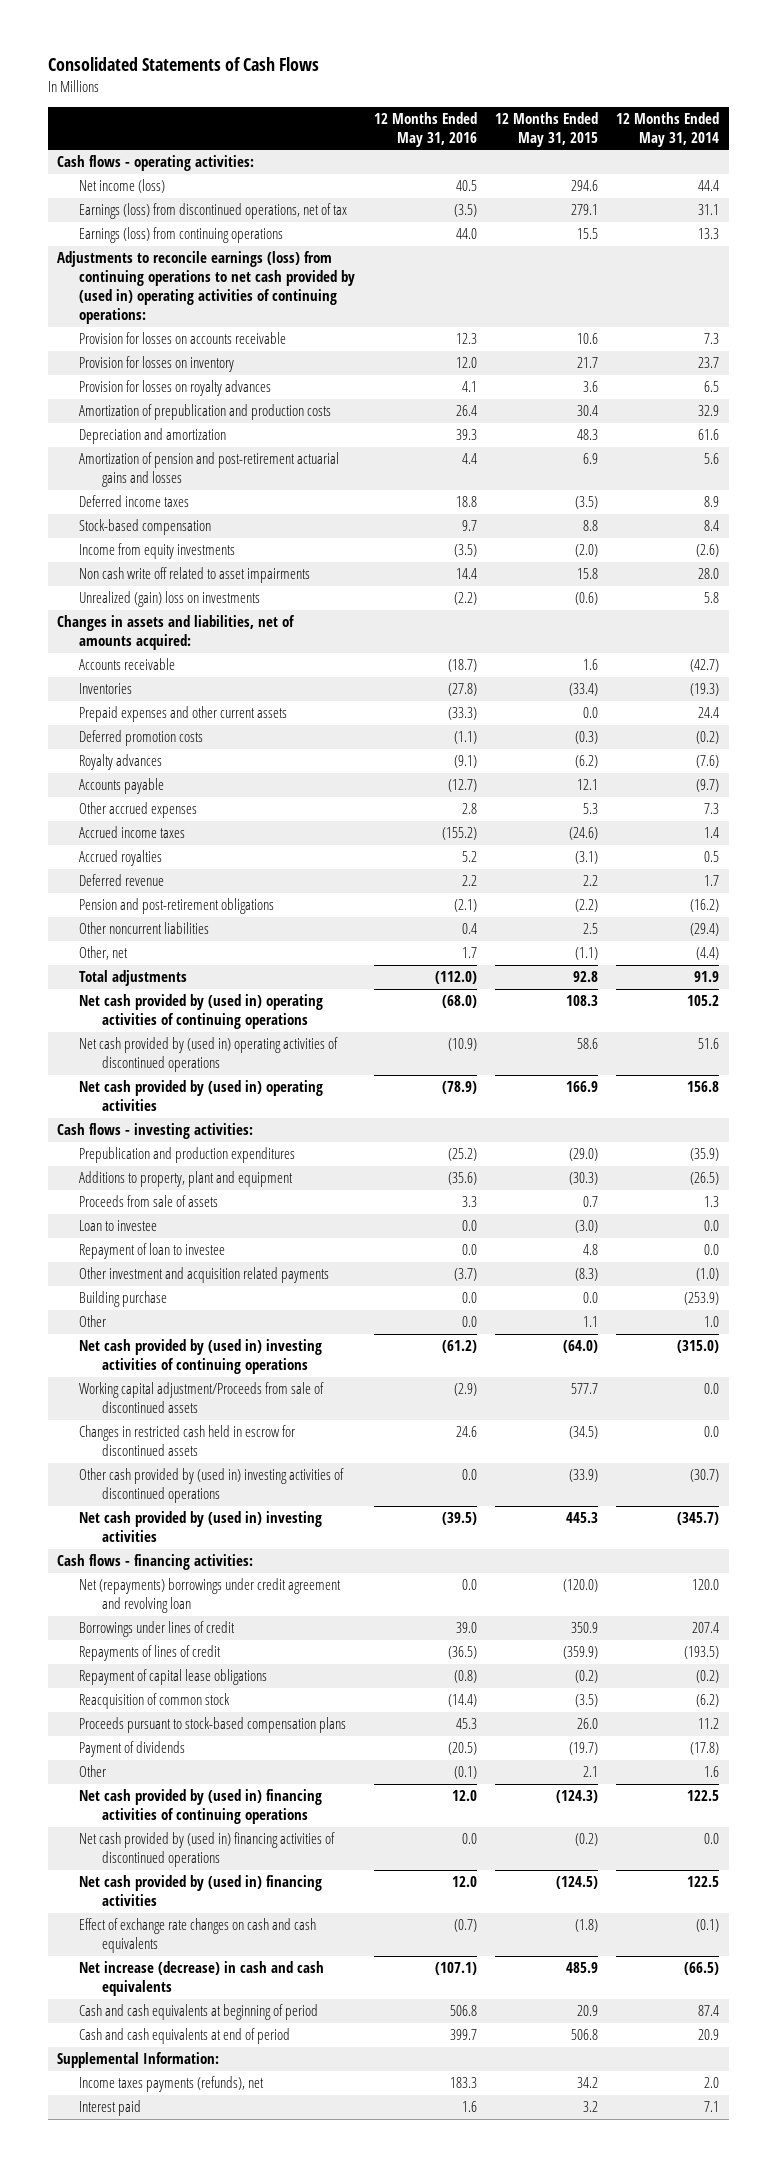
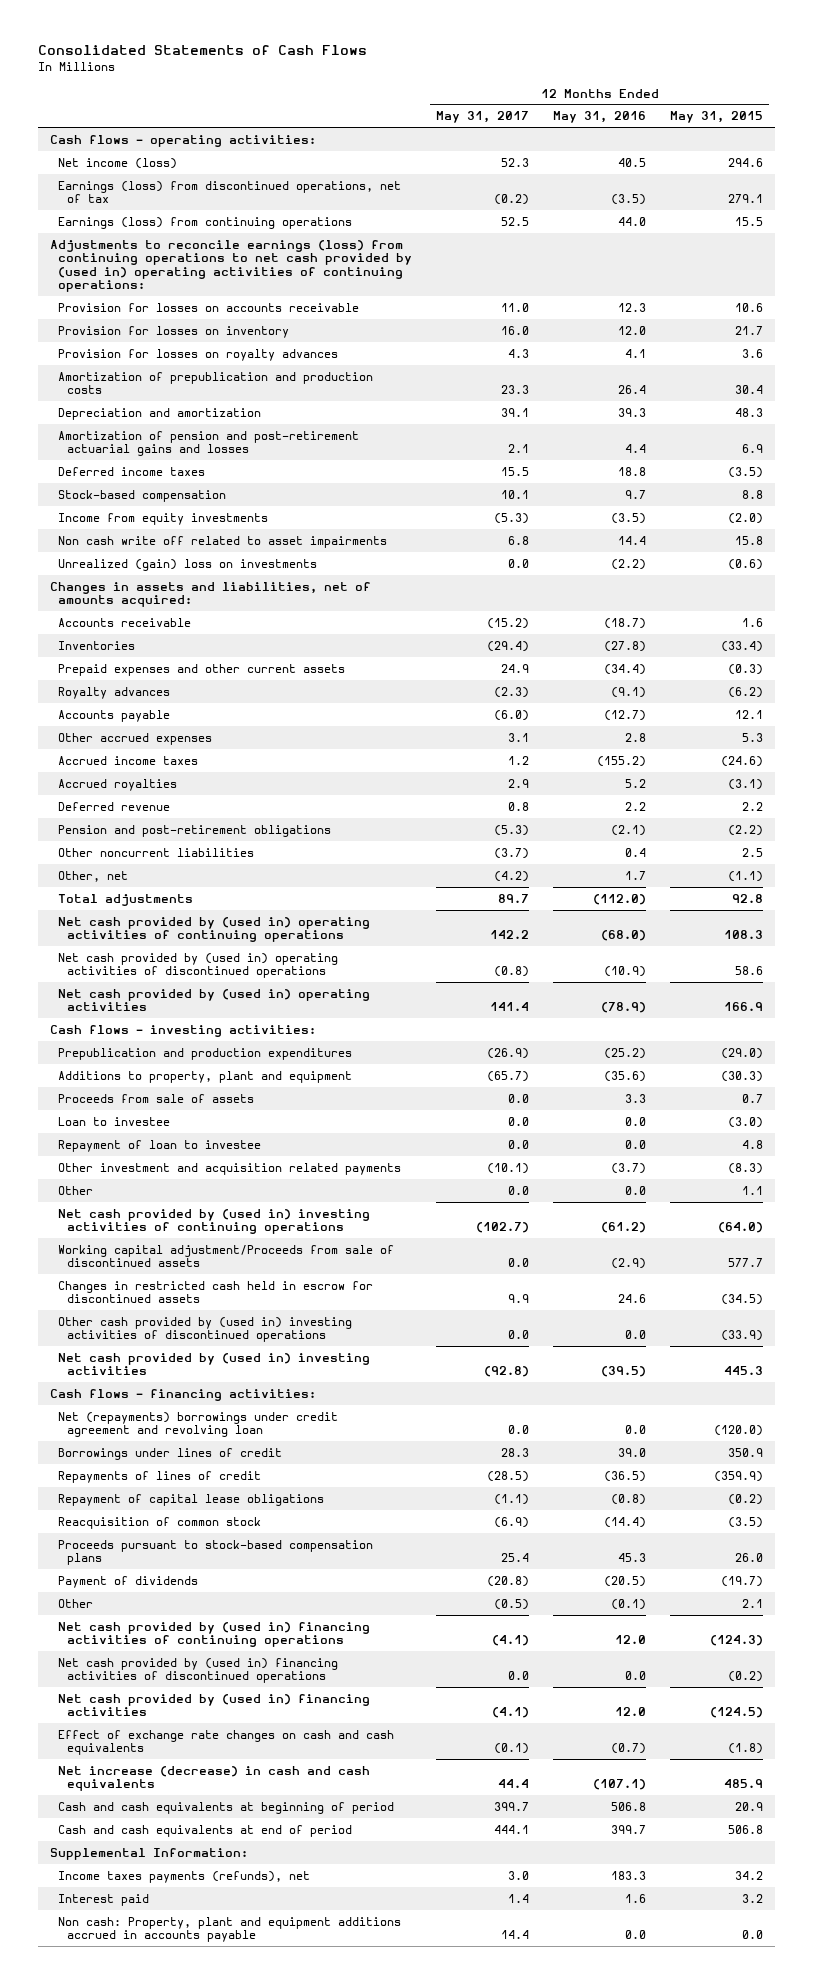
- | 12 Months Ended May 31, 2016 | 12 Months Ended May 31, 2015 | 12 Months Ended May 31, 2014
+ | 12 Months Ended May 31, 2017 | 12 Months Ended May 31, 2016 | 12 Months Ended May 31, 2015
- Prepaid expenses and other current assets | (33.3) | 0.0 | 24.4
- Deferred promotion costs | (1.1) | (0.3) | (0.2)
+ Prepaid expenses and other current assets | 24.9 | (34.4) | (0.3)
- Building purchase | 0.0 | 0.0 | (253.9)
+ Non cash: Property, plant and equipment additions accrued in accounts payable | 14.4 | 0.0 | 0.0

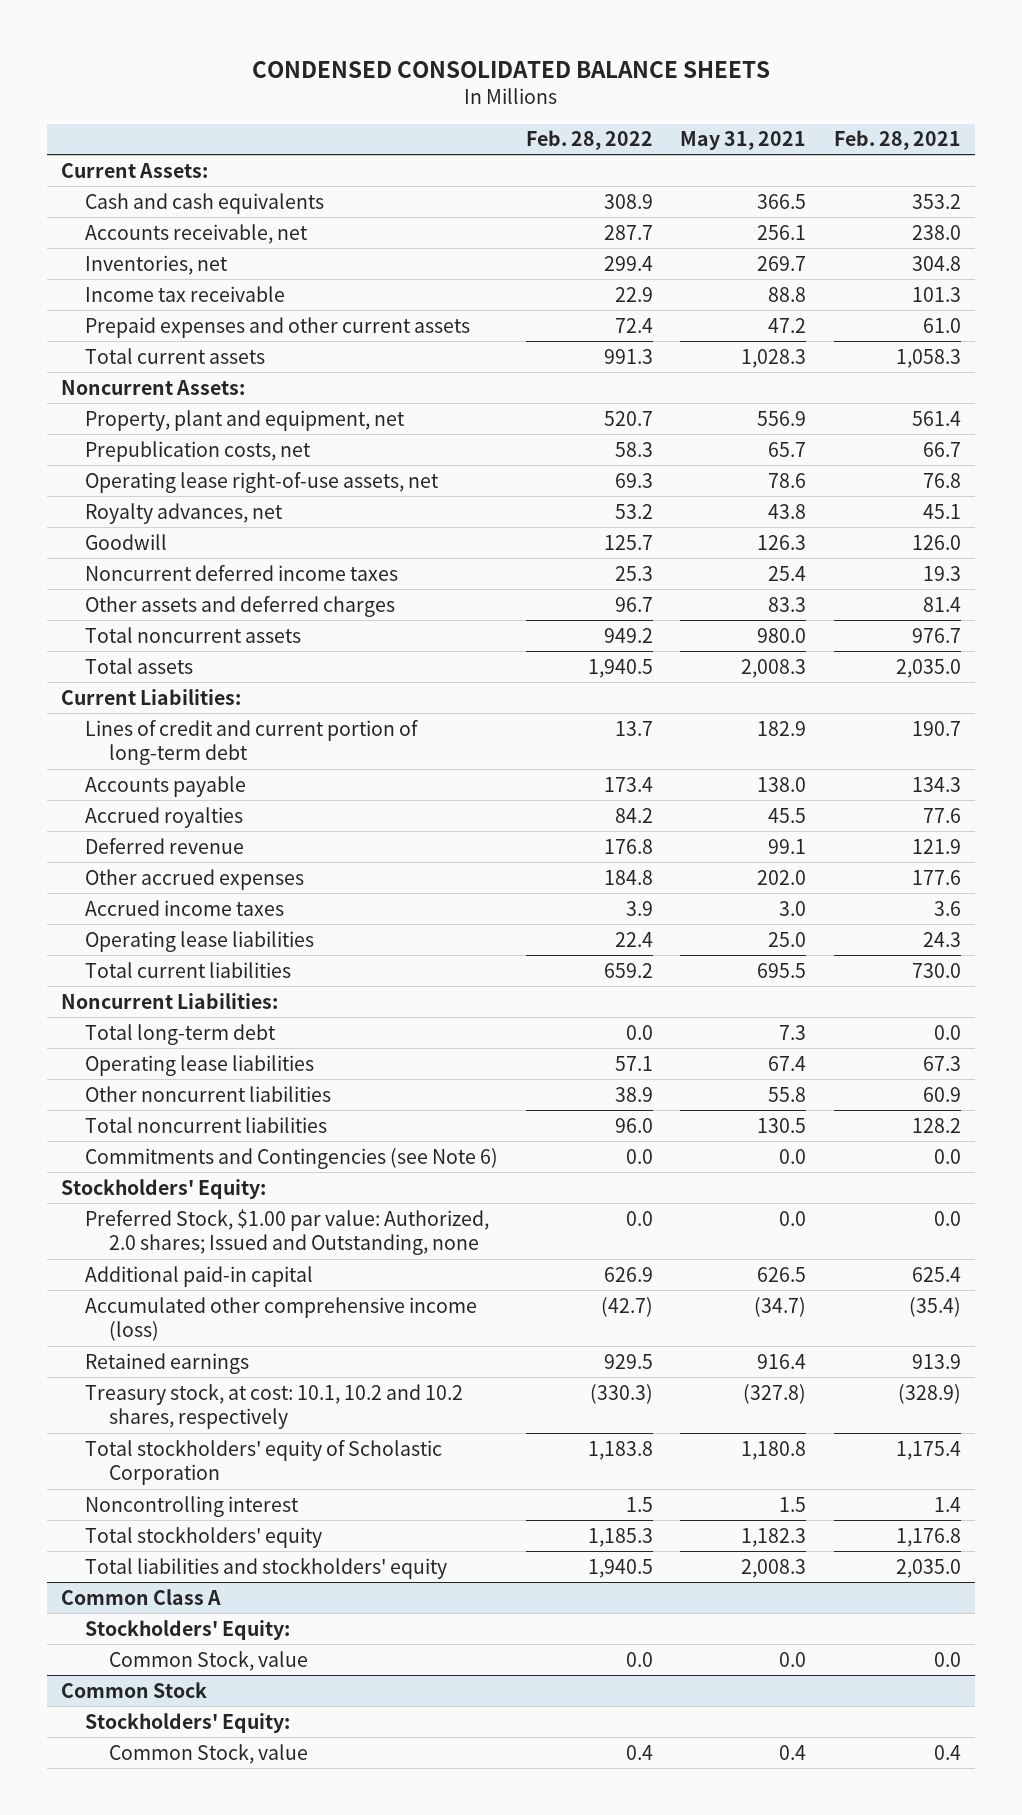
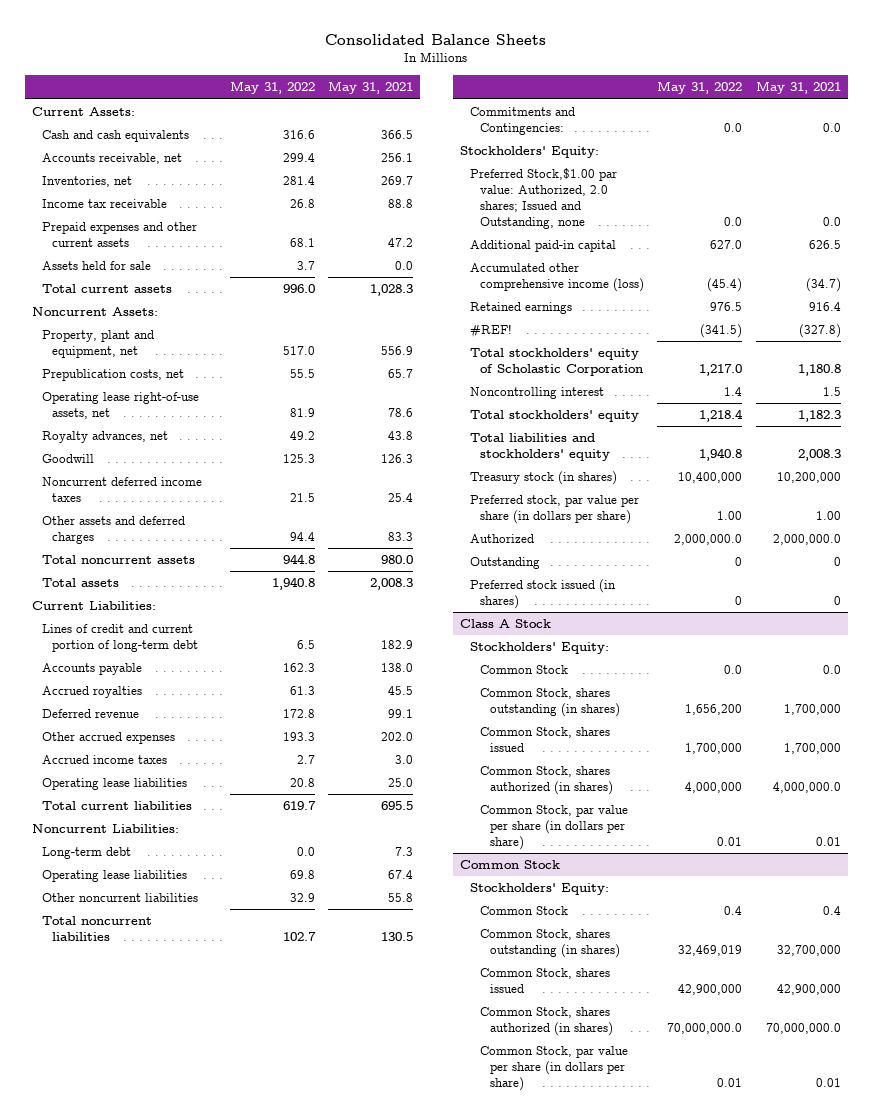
- CONDENSED CONSOLIDATED BALANCE SHEETS
+ Consolidated Balance Sheets
- | Feb. 28, 2022 | May 31, 2021 | Feb. 28, 2021
+ | May 31, 2022 | May 31, 2021
+ Assets held for sale | 3.7 | 0.0
- Total long-term debt | 0.0 | 7.3 | 0.0
+ Long-term debt | 0.0 | 7.3
- Commitments and Contingencies (see Note 6) | 0.0 | 0.0 | 0.0
+ Commitments and Contingencies: | 0.0 | 0.0
- Preferred Stock, $1.00 par value: Authorized, 2.0 shares; Issued and Outstanding, none | 0.0 | 0.0 | 0.0
+ Preferred Stock,$1.00 par value: Authorized, 2.0 shares; Issued and Outstanding, none | 0.0 | 0.0
- Treasury stock, at cost: 10.1, 10.2 and 10.2 shares, respectively | (330.3) | (327.8) | (328.9)
+ #REF! | (341.5) | (327.8)
- Common Class A
+ Treasury stock (in shares) | 10,400,000 | 10,200,000
+ Preferred stock, par value per share (in dollars per share) | 1.00 | 1.00
+ Authorized | 2,000,000.0 | 2,000,000.0
+ Outstanding | 0 | 0
+ Preferred stock issued (in shares) | 0 | 0
+ Class A Stock
- Common Stock, value | 0.0 | 0.0 | 0.0
+ Common Stock | 0.0 | 0.0
+ Common Stock, shares outstanding (in shares) | 1,656,200 | 1,700,000
+ Common Stock, shares issued | 1,700,000 | 1,700,000
+ Common Stock, shares authorized (in shares) | 4,000,000 | 4,000,000.0
+ Common Stock, par value per share (in dollars per share) | 0.01 | 0.01
@ Common Stock
- Common Stock, value | 0.4 | 0.4 | 0.4
+ Common Stock | 0.4 | 0.4
+ Common Stock, shares outstanding (in shares) | 32,469,019 | 32,700,000
+ Common Stock, shares issued | 42,900,000 | 42,900,000
+ Common Stock, shares authorized (in shares) | 70,000,000.0 | 70,000,000.0
+ Common Stock, par value per share (in dollars per share) | 0.01 | 0.01

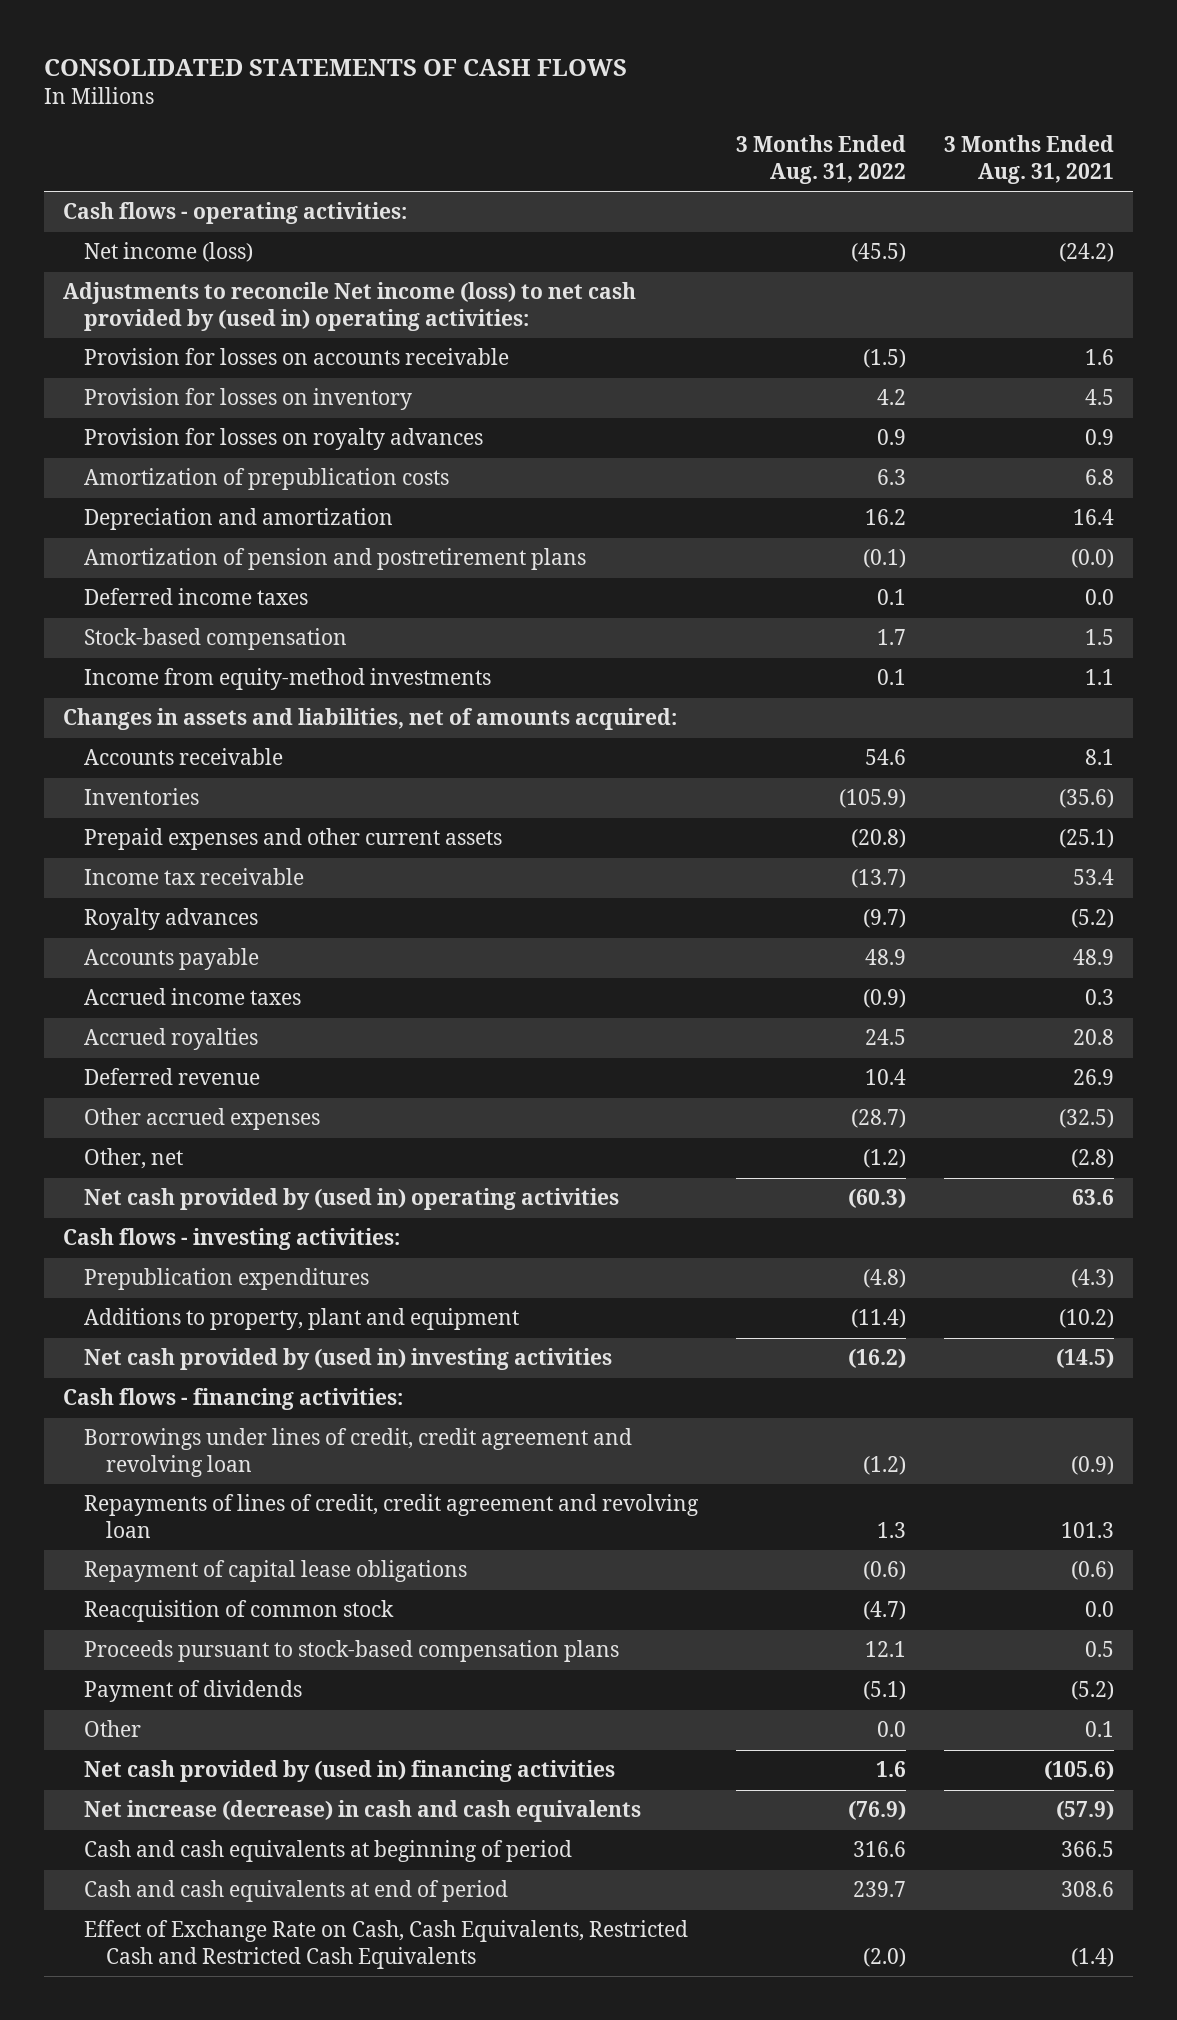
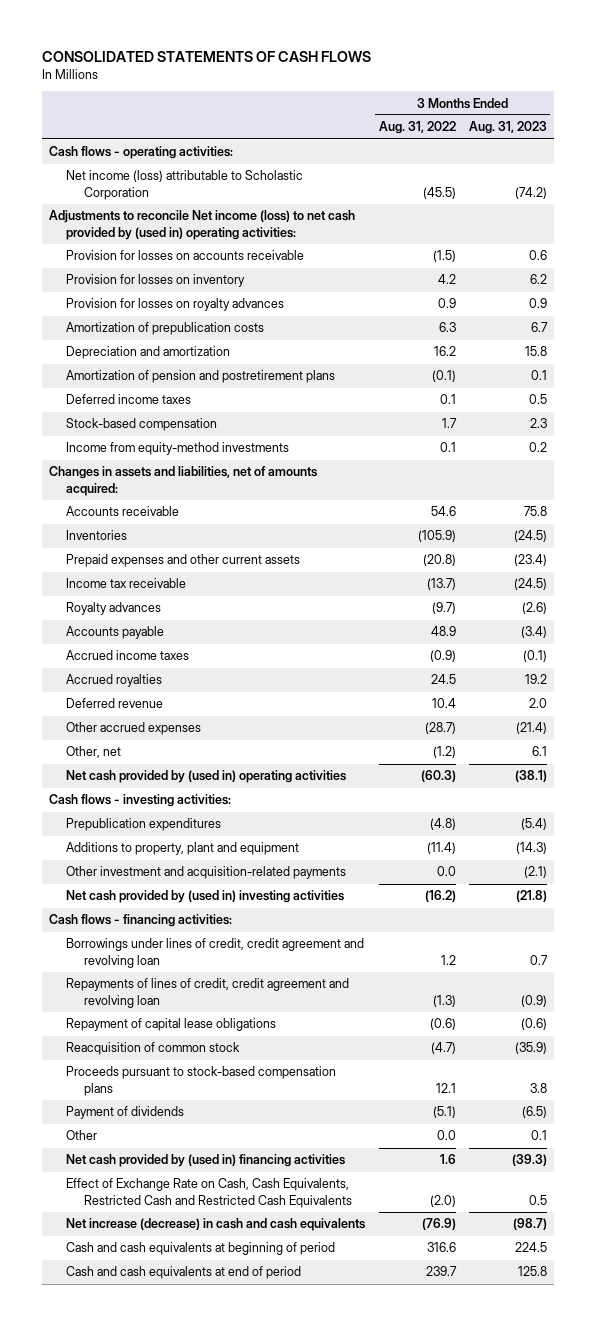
- | 3 Months Ended Aug. 31, 2022 | 3 Months Ended Aug. 31, 2021
+ | 3 Months Ended Aug. 31, 2022 | 3 Months Ended Aug. 31, 2023
- Net income (loss) | (45.5) | (24.2)
+ Net income (loss) attributable to Scholastic Corporation | (45.5) | (74.2)
+ Other investment and acquisition-related payments | 0.0 | (2.1)
- Borrowings under lines of credit, credit agreement and revolving loan | (1.2) | (0.9)
- Repayments of lines of credit, credit agreement and revolving loan | 1.3 | 101.3
+ Borrowings under lines of credit, credit agreement and revolving loan | 1.2 | 0.7
+ Repayments of lines of credit, credit agreement and revolving loan | (1.3) | (0.9)
moved up: Effect of Exchange Rate on Cash, Cash Equivalents, Restricted Cash and Restricted Cash Equivalents | (2.0) | 0.5

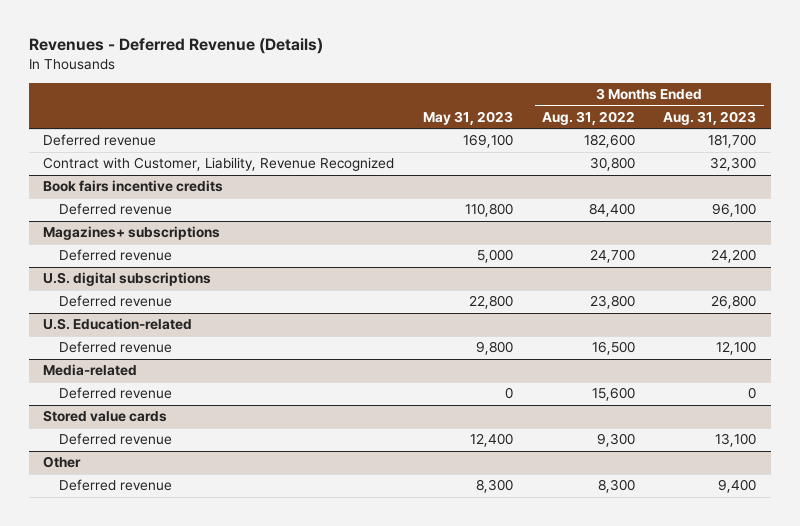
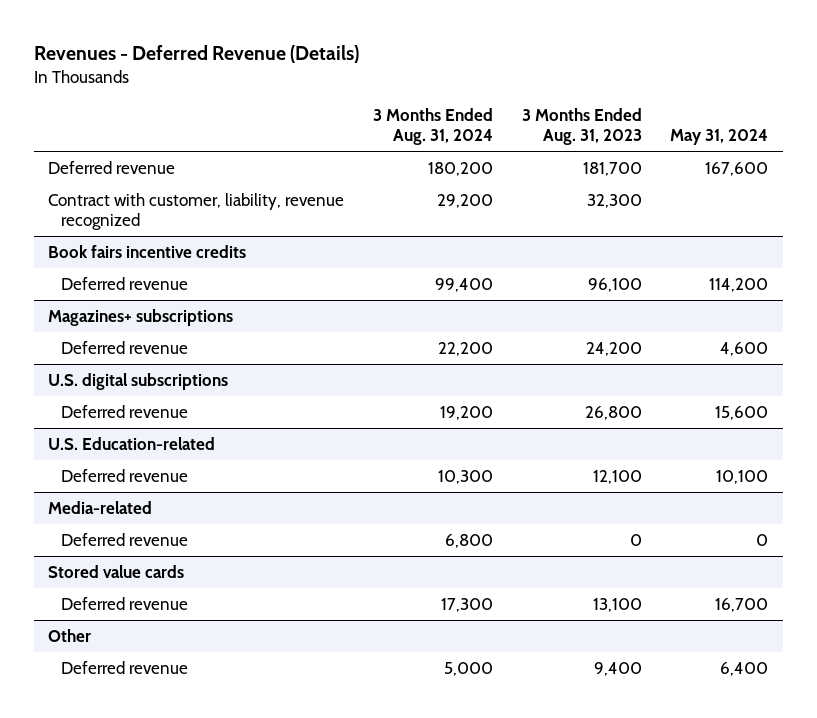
- | May 31, 2023 | 3 Months Ended Aug. 31, 2022 | 3 Months Ended Aug. 31, 2023
+ | 3 Months Ended Aug. 31, 2024 | 3 Months Ended Aug. 31, 2023 | May 31, 2024
- Contract with Customer, Liability, Revenue Recognized | | 30,800 | 32,300
+ Contract with customer, liability, revenue recognized | 29,200 | 32,300 |

